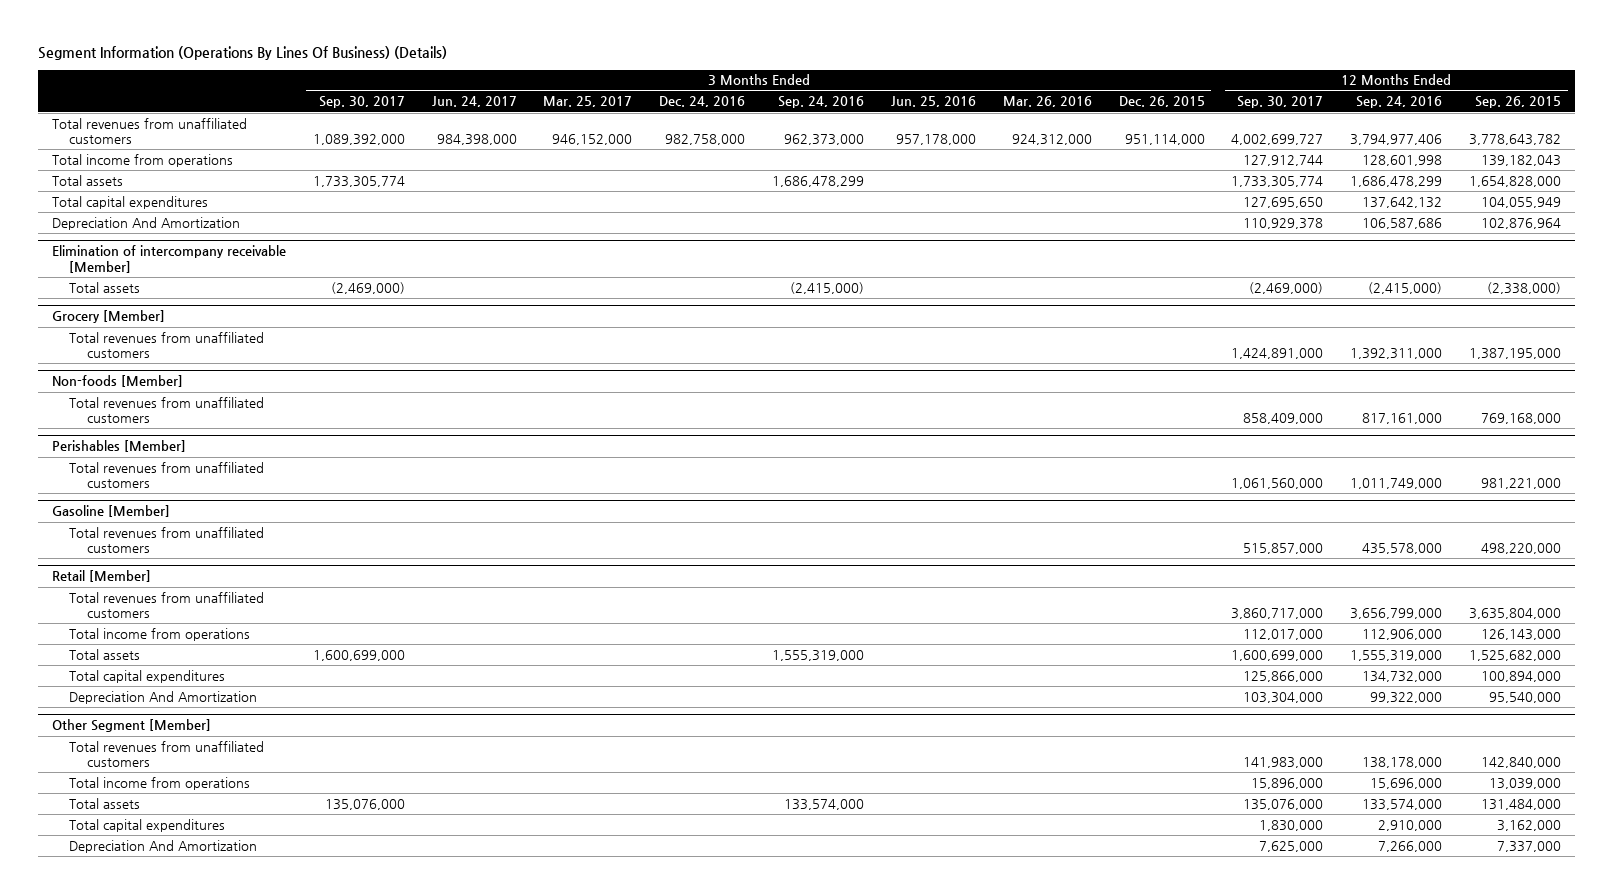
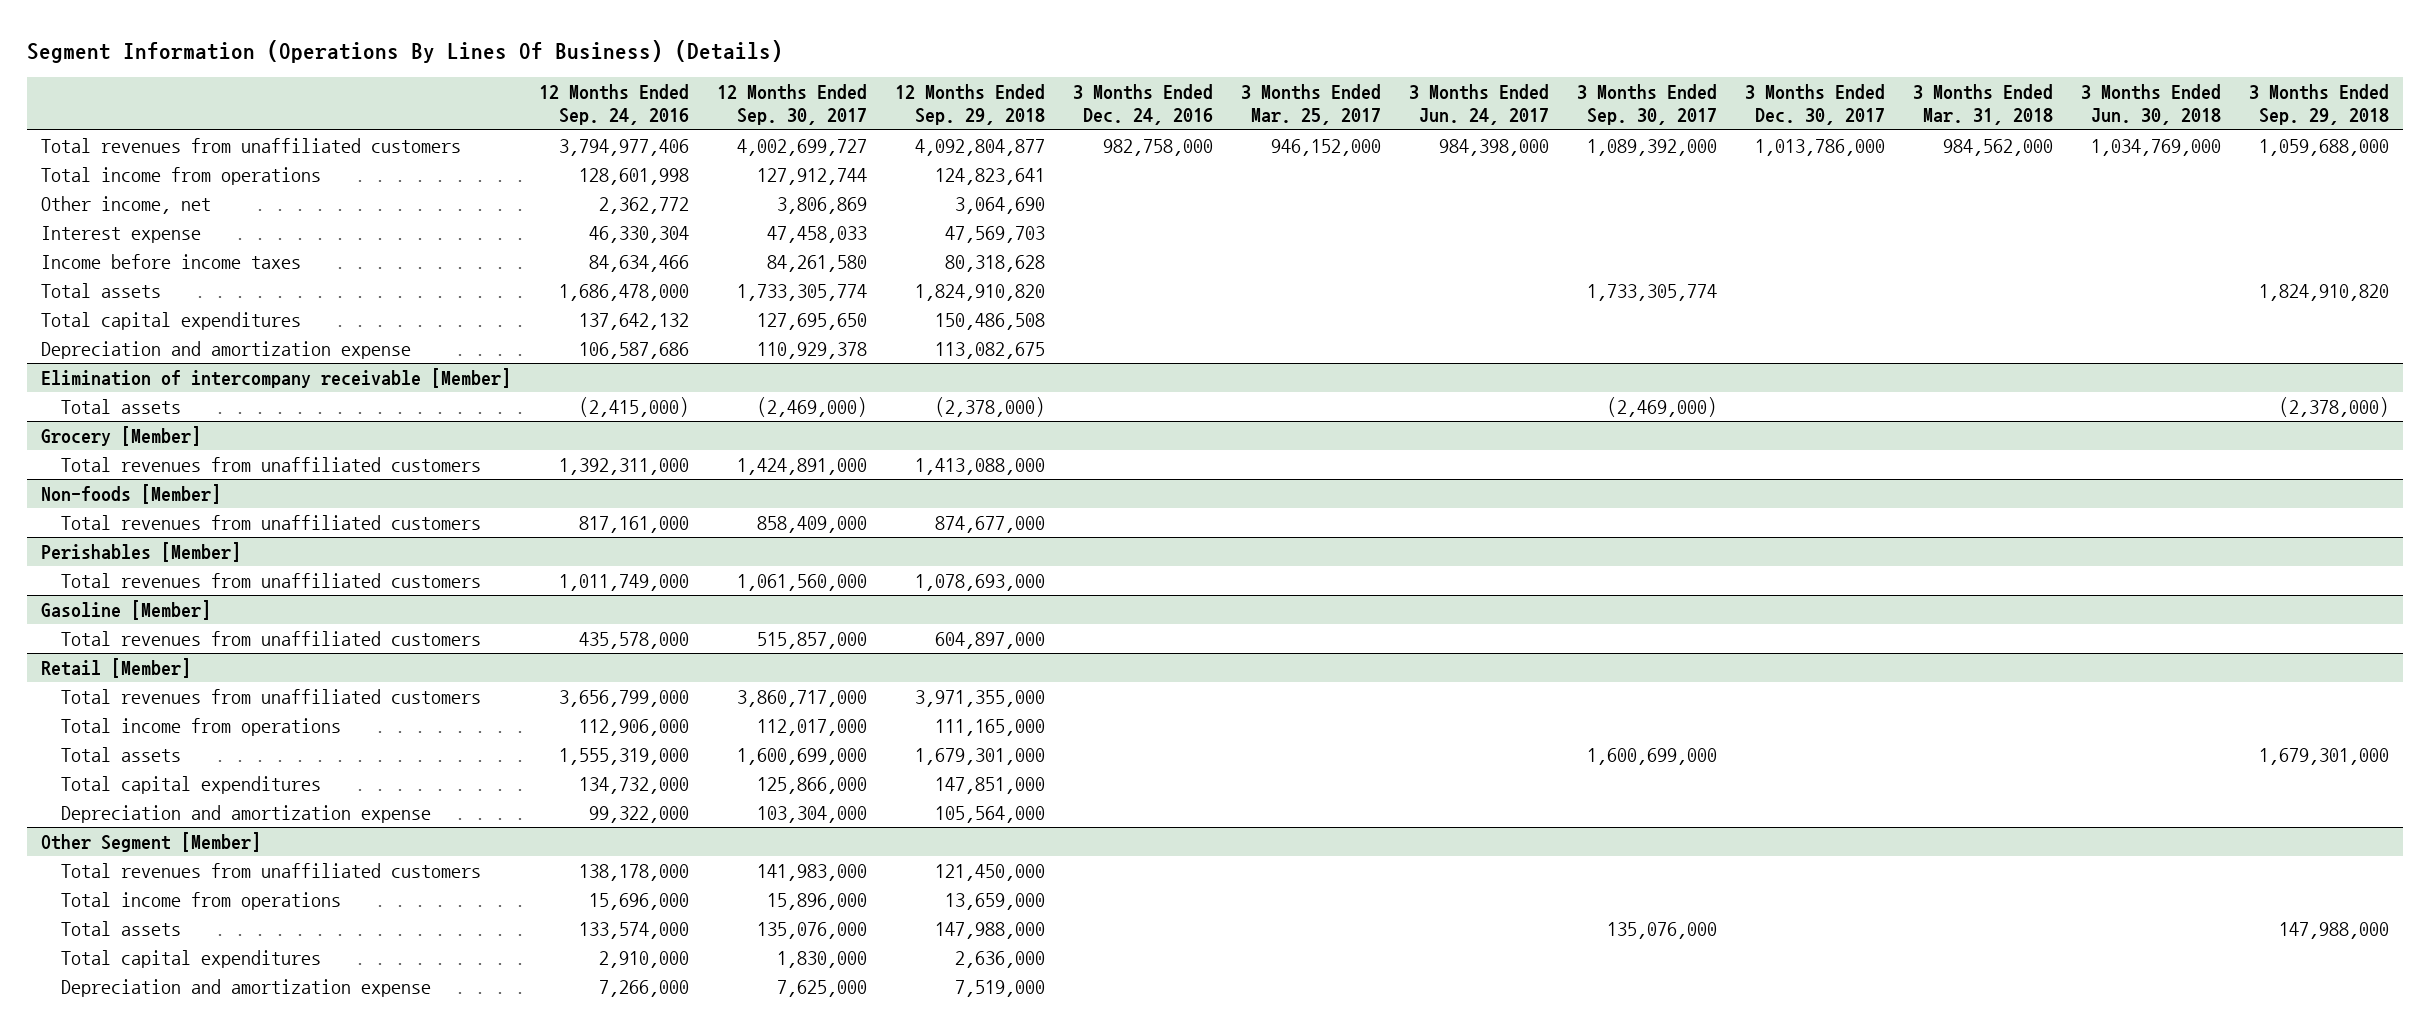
- | 3 Months Ended Sep. 30, 2017 | 3 Months Ended Jun. 24, 2017 | 3 Months Ended Mar. 25, 2017 | 3 Months Ended Dec. 24, 2016 | 3 Months Ended Sep. 24, 2016 | 3 Months Ended Jun. 25, 2016 | 3 Months Ended Mar. 26, 2016 | 3 Months Ended Dec. 26, 2015 | 12 Months Ended Sep. 30, 2017 | 12 Months Ended Sep. 24, 2016 | 12 Months Ended Sep. 26, 2015
+ | 12 Months Ended Sep. 24, 2016 | 12 Months Ended Sep. 30, 2017 | 12 Months Ended Sep. 29, 2018 | 3 Months Ended Dec. 24, 2016 | 3 Months Ended Mar. 25, 2017 | 3 Months Ended Jun. 24, 2017 | 3 Months Ended Sep. 30, 2017 | 3 Months Ended Dec. 30, 2017 | 3 Months Ended Mar. 31, 2018 | 3 Months Ended Jun. 30, 2018 | 3 Months Ended Sep. 29, 2018
- Total assets | 1,733,305,774 | | | | 1,686,478,299 | | | | 1,733,305,774 | 1,686,478,299 | 1,654,828,000
+ Other income, net | 2,362,772 | 3,806,869 | 3,064,690 | | | | | | | |
+ Interest expense | 46,330,304 | 47,458,033 | 47,569,703 | | | | | | | |
+ Income before income taxes | 84,634,466 | 84,261,580 | 80,318,628 | | | | | | | |
+ Total assets | 1,686,478,000 | 1,733,305,774 | 1,824,910,820 | | | | 1,733,305,774 | | | | 1,824,910,820
- Depreciation And Amortization | | | | | | | | | 110,929,378 | 106,587,686 | 102,876,964
+ Depreciation and amortization expense | 106,587,686 | 110,929,378 | 113,082,675 | | | | | | | |
@ Retail [Member]
- Depreciation And Amortization | | | | | | | | | 103,304,000 | 99,322,000 | 95,540,000
+ Depreciation and amortization expense | 99,322,000 | 103,304,000 | 105,564,000 | | | | | | | |
@ Other Segment [Member]
- Depreciation And Amortization | | | | | | | | | 7,625,000 | 7,266,000 | 7,337,000
+ Depreciation and amortization expense | 7,266,000 | 7,625,000 | 7,519,000 | | | | | | | |

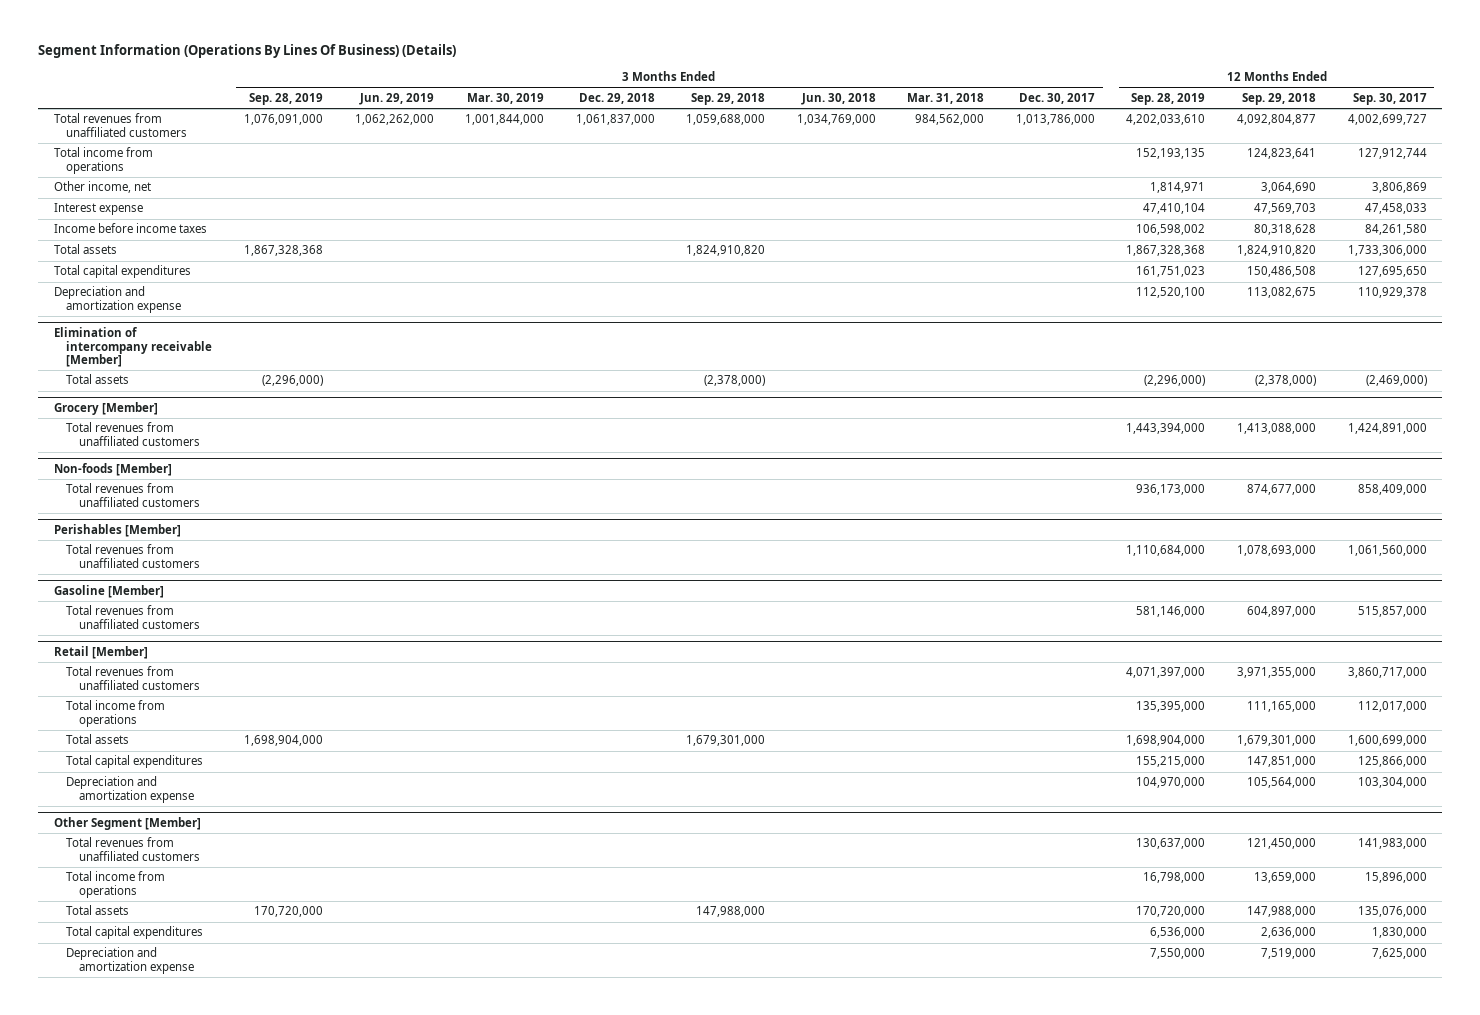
- | 12 Months Ended Sep. 24, 2016 | 12 Months Ended Sep. 30, 2017 | 12 Months Ended Sep. 29, 2018 | 3 Months Ended Dec. 24, 2016 | 3 Months Ended Mar. 25, 2017 | 3 Months Ended Jun. 24, 2017 | 3 Months Ended Sep. 30, 2017 | 3 Months Ended Dec. 30, 2017 | 3 Months Ended Mar. 31, 2018 | 3 Months Ended Jun. 30, 2018 | 3 Months Ended Sep. 29, 2018
+ | 3 Months Ended Sep. 28, 2019 | 3 Months Ended Jun. 29, 2019 | 3 Months Ended Mar. 30, 2019 | 3 Months Ended Dec. 29, 2018 | 3 Months Ended Sep. 29, 2018 | 3 Months Ended Jun. 30, 2018 | 3 Months Ended Mar. 31, 2018 | 3 Months Ended Dec. 30, 2017 | 12 Months Ended Sep. 28, 2019 | 12 Months Ended Sep. 29, 2018 | 12 Months Ended Sep. 30, 2017
- Total assets | 1,686,478,000 | 1,733,305,774 | 1,824,910,820 | | | | 1,733,305,774 | | | | 1,824,910,820
+ Total assets | 1,867,328,368 | | | | 1,824,910,820 | | | | 1,867,328,368 | 1,824,910,820 | 1,733,306,000

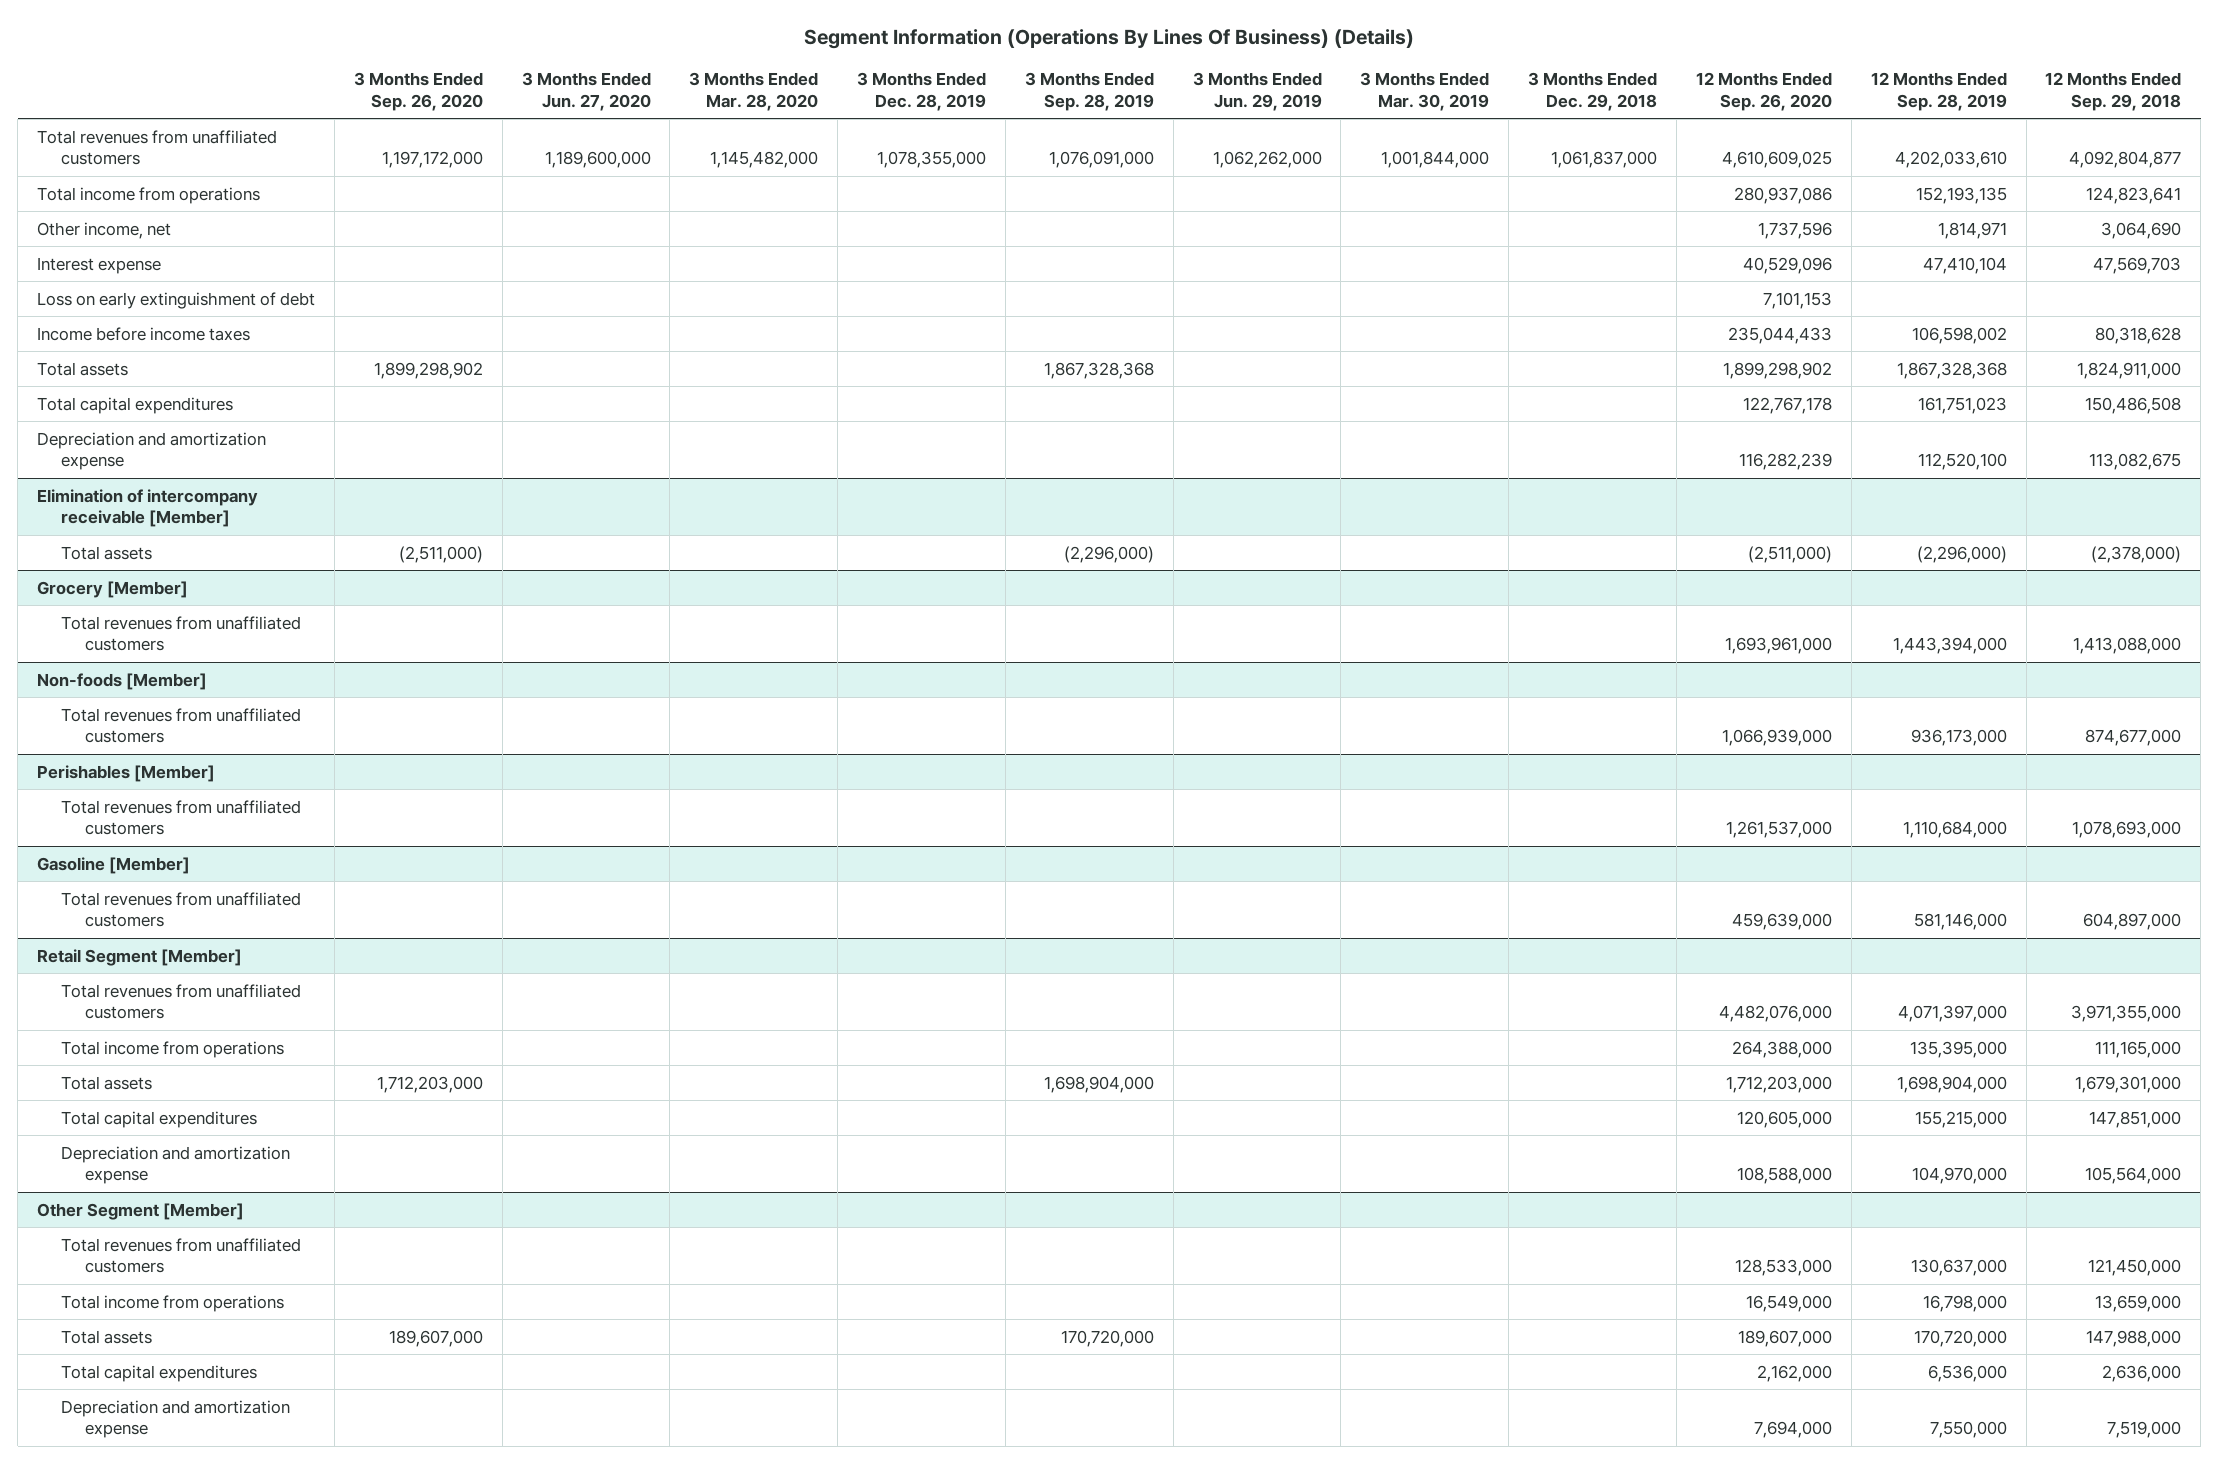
- | 3 Months Ended Sep. 28, 2019 | 3 Months Ended Jun. 29, 2019 | 3 Months Ended Mar. 30, 2019 | 3 Months Ended Dec. 29, 2018 | 3 Months Ended Sep. 29, 2018 | 3 Months Ended Jun. 30, 2018 | 3 Months Ended Mar. 31, 2018 | 3 Months Ended Dec. 30, 2017 | 12 Months Ended Sep. 28, 2019 | 12 Months Ended Sep. 29, 2018 | 12 Months Ended Sep. 30, 2017
+ | 3 Months Ended Sep. 26, 2020 | 3 Months Ended Jun. 27, 2020 | 3 Months Ended Mar. 28, 2020 | 3 Months Ended Dec. 28, 2019 | 3 Months Ended Sep. 28, 2019 | 3 Months Ended Jun. 29, 2019 | 3 Months Ended Mar. 30, 2019 | 3 Months Ended Dec. 29, 2018 | 12 Months Ended Sep. 26, 2020 | 12 Months Ended Sep. 28, 2019 | 12 Months Ended Sep. 29, 2018
+ Loss on early extinguishment of debt | | | | | | | | | 7,101,153 | |
- Total assets | 1,867,328,368 | | | | 1,824,910,820 | | | | 1,867,328,368 | 1,824,910,820 | 1,733,306,000
+ Total assets | 1,899,298,902 | | | | 1,867,328,368 | | | | 1,899,298,902 | 1,867,328,368 | 1,824,911,000
- Retail [Member]
+ Retail Segment [Member]

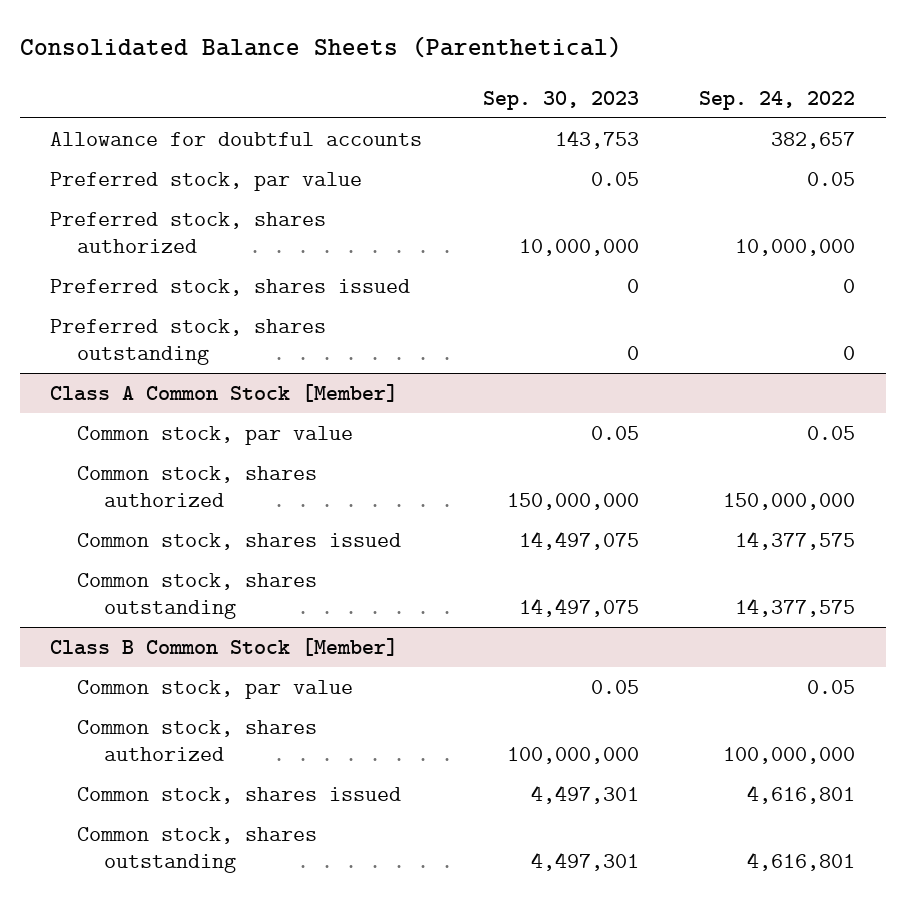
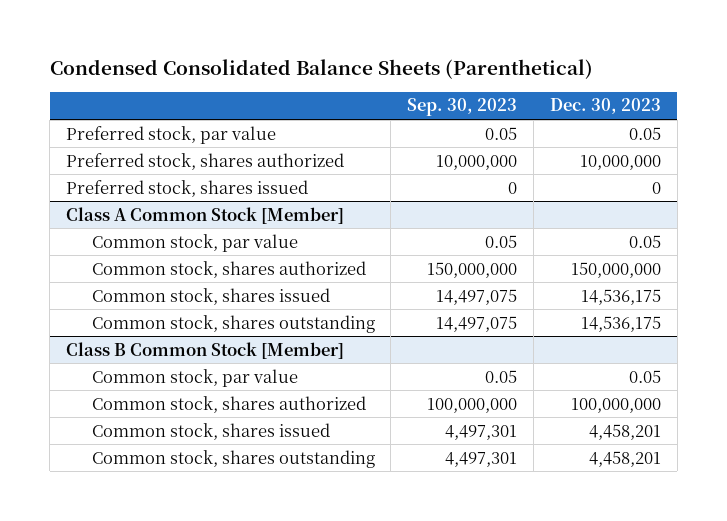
- Consolidated Balance Sheets (Parenthetical)
+ Condensed Consolidated Balance Sheets (Parenthetical)
- | Sep. 30, 2023 | Sep. 24, 2022
+ | Sep. 30, 2023 | Dec. 30, 2023
- Allowance for doubtful accounts | 143,753 | 382,657
- Preferred stock, shares outstanding | 0 | 0

